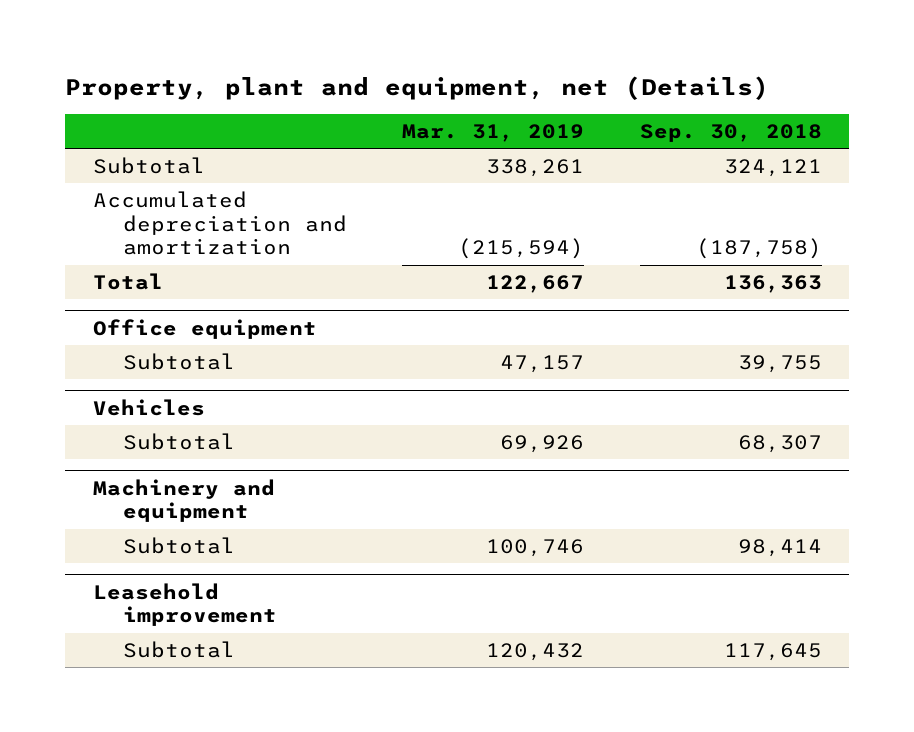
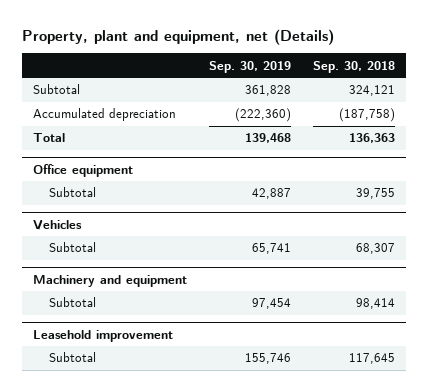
- | Mar. 31, 2019 | Sep. 30, 2018
+ | Sep. 30, 2019 | Sep. 30, 2018
- Accumulated depreciation and amortization | (215,594) | (187,758)
+ Accumulated depreciation | (222,360) | (187,758)

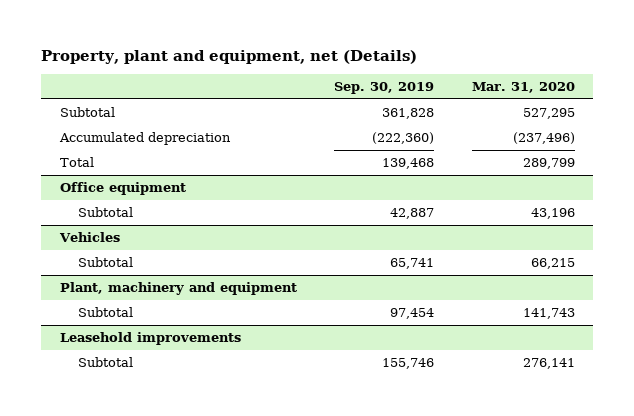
- | Sep. 30, 2019 | Sep. 30, 2018
+ | Sep. 30, 2019 | Mar. 31, 2020
- Machinery and equipment
+ Plant, machinery and equipment
- Leasehold improvement
+ Leasehold improvements

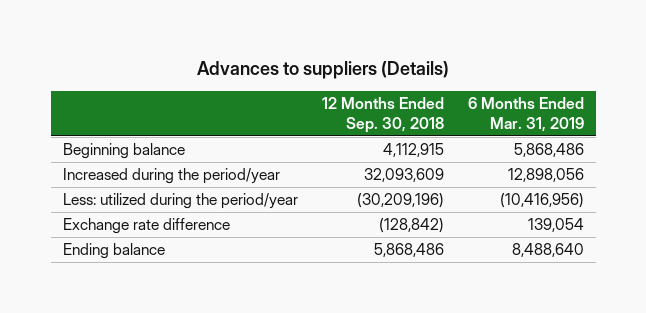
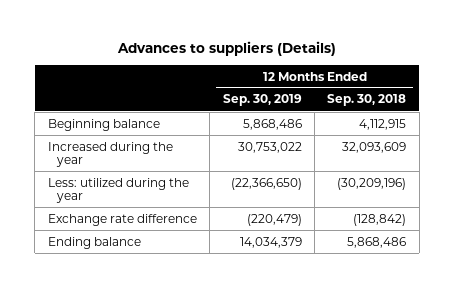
- | 12 Months Ended Sep. 30, 2018 | 6 Months Ended Mar. 31, 2019
+ | 12 Months Ended Sep. 30, 2019 | 12 Months Ended Sep. 30, 2018
- Increased during the period/year | 32,093,609 | 12,898,056
- Less: utilized during the period/year | (30,209,196) | (10,416,956)
+ Increased during the year | 30,753,022 | 32,093,609
+ Less: utilized during the year | (22,366,650) | (30,209,196)

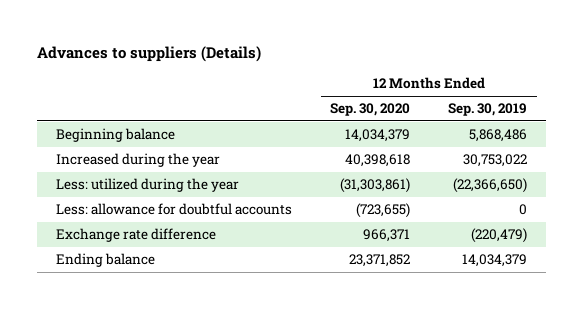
- | 12 Months Ended Sep. 30, 2019 | 12 Months Ended Sep. 30, 2018
+ | 12 Months Ended Sep. 30, 2020 | 12 Months Ended Sep. 30, 2019
+ Less: allowance for doubtful accounts | (723,655) | 0

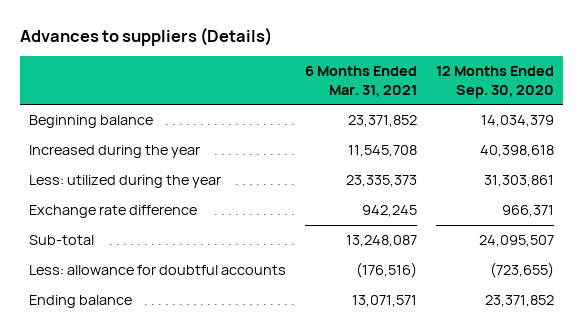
- | 12 Months Ended Sep. 30, 2020 | 12 Months Ended Sep. 30, 2019
+ | 6 Months Ended Mar. 31, 2021 | 12 Months Ended Sep. 30, 2020
- Less: utilized during the year | (31,303,861) | (22,366,650)
+ Less: utilized during the year | 23,335,373 | 31,303,861
+ Sub-total | 13,248,087 | 24,095,507
moved down: Less: allowance for doubtful accounts | (176,516) | (723,655)

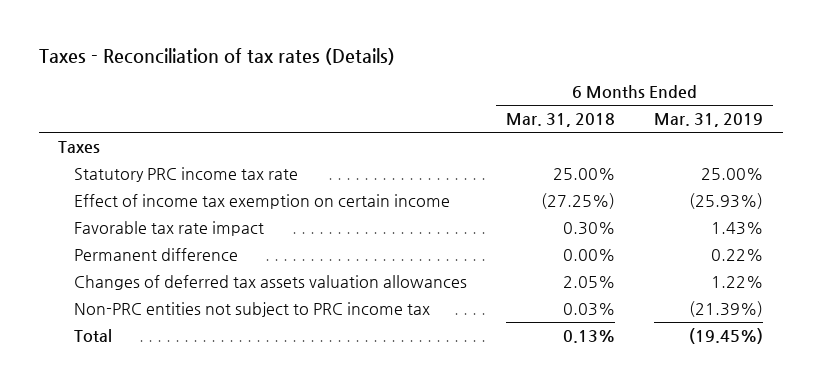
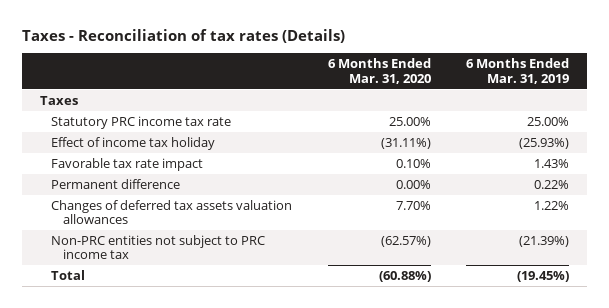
- | 6 Months Ended Mar. 31, 2018 | 6 Months Ended Mar. 31, 2019
+ | 6 Months Ended Mar. 31, 2020 | 6 Months Ended Mar. 31, 2019
- Effect of income tax exemption on certain income | (27.25%) | (25.93%)
+ Effect of income tax holiday | (31.11%) | (25.93%)

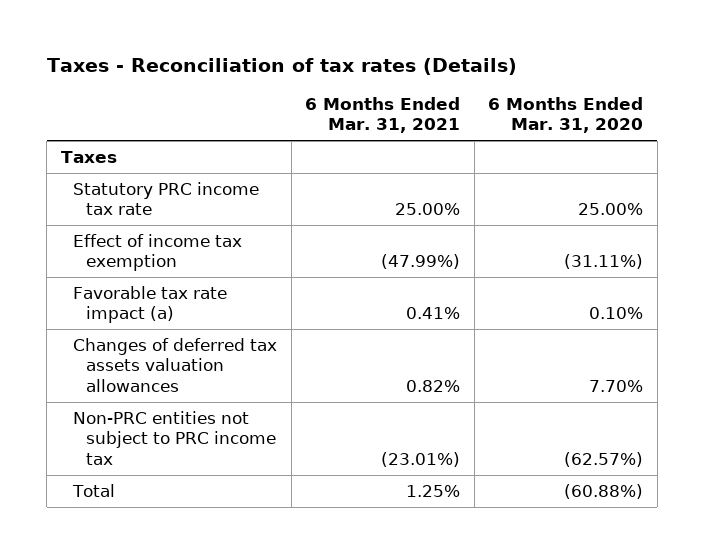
- | 6 Months Ended Mar. 31, 2020 | 6 Months Ended Mar. 31, 2019
+ | 6 Months Ended Mar. 31, 2021 | 6 Months Ended Mar. 31, 2020
- Effect of income tax holiday | (31.11%) | (25.93%)
- Favorable tax rate impact | 0.10% | 1.43%
- Permanent difference | 0.00% | 0.22%
+ Effect of income tax exemption | (47.99%) | (31.11%)
+ Favorable tax rate impact (a) | 0.41% | 0.10%

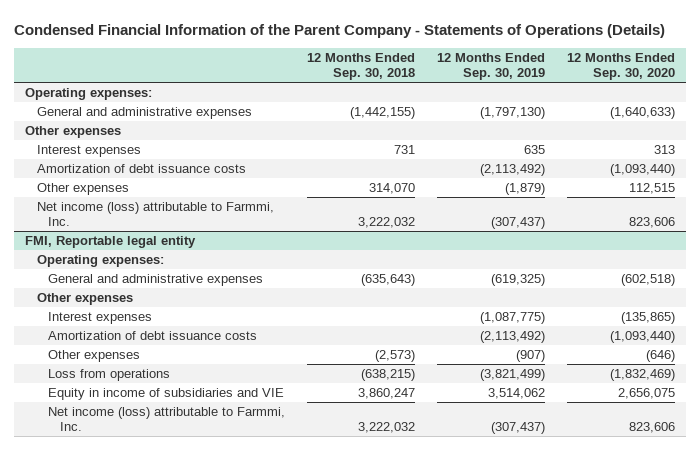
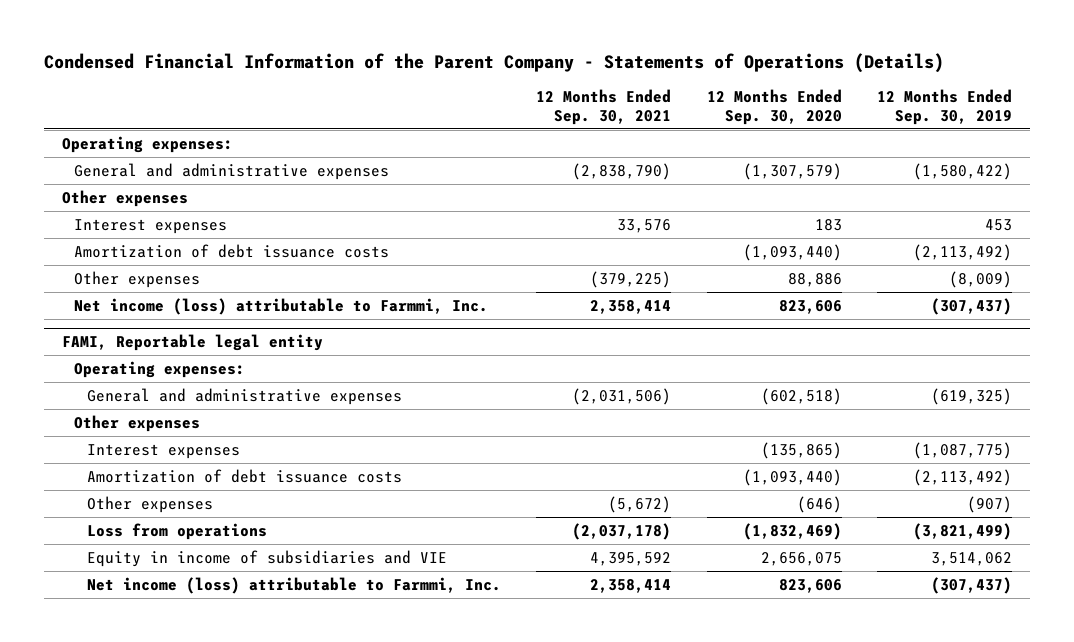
- | 12 Months Ended Sep. 30, 2018 | 12 Months Ended Sep. 30, 2019 | 12 Months Ended Sep. 30, 2020
+ | 12 Months Ended Sep. 30, 2021 | 12 Months Ended Sep. 30, 2020 | 12 Months Ended Sep. 30, 2019
- General and administrative expenses | (1,442,155) | (1,797,130) | (1,640,633)
+ General and administrative expenses | (2,838,790) | (1,307,579) | (1,580,422)
- Interest expenses | 731 | 635 | 313
+ Interest expenses | 33,576 | 183 | 453
- Other expenses | 314,070 | (1,879) | 112,515
+ Other expenses | (379,225) | 88,886 | (8,009)
- FMI, Reportable legal entity
+ FAMI, Reportable legal entity

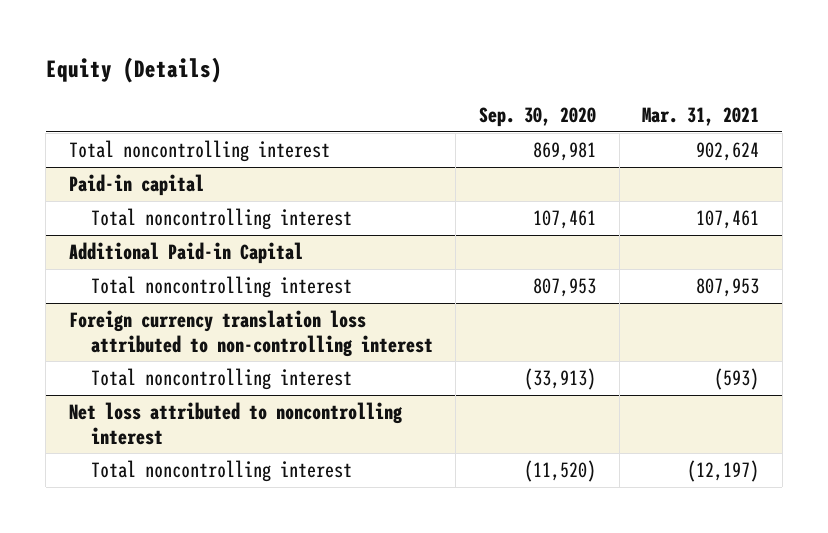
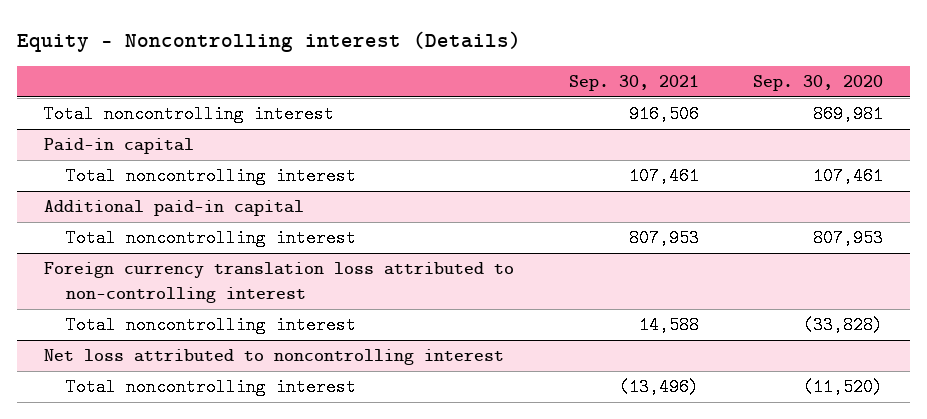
- Equity (Details)
+ Equity - Noncontrolling interest (Details)
- | Sep. 30, 2020 | Mar. 31, 2021
+ | Sep. 30, 2021 | Sep. 30, 2020
- Additional Paid-in Capital
+ Additional paid-in capital
@ Foreign currency translation loss attributed to non-controlling interest
- Total noncontrolling interest | (33,913) | (593)
+ Total noncontrolling interest | 14,588 | (33,828)

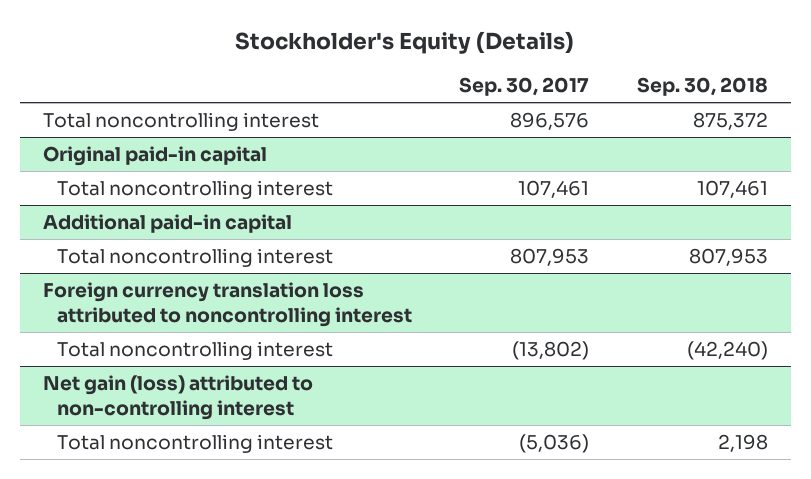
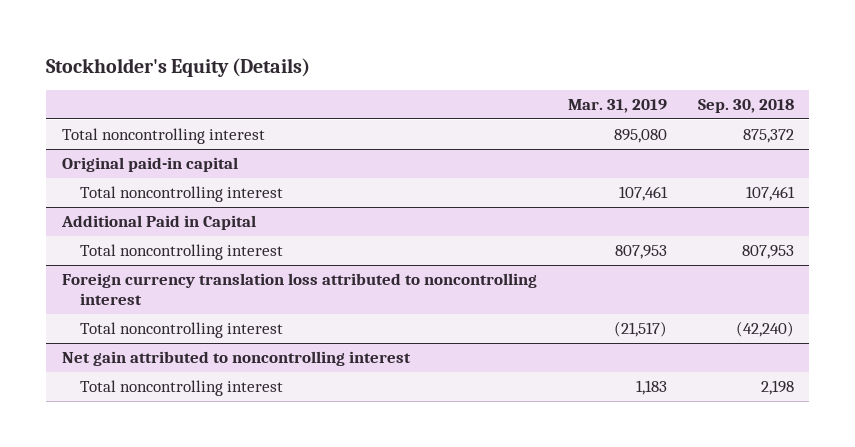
- | Sep. 30, 2017 | Sep. 30, 2018
+ | Mar. 31, 2019 | Sep. 30, 2018
- Additional paid-in capital
+ Additional Paid in Capital
- Net gain (loss) attributed to non-controlling interest
+ Net gain attributed to noncontrolling interest

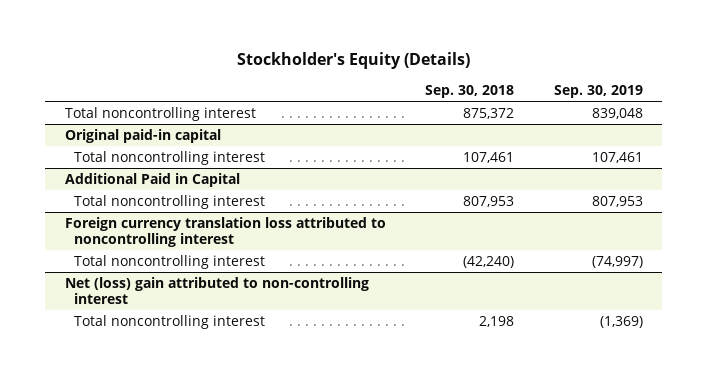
- | Mar. 31, 2019 | Sep. 30, 2018
+ | Sep. 30, 2018 | Sep. 30, 2019
- Net gain attributed to noncontrolling interest
+ Net (loss) gain attributed to non-controlling interest

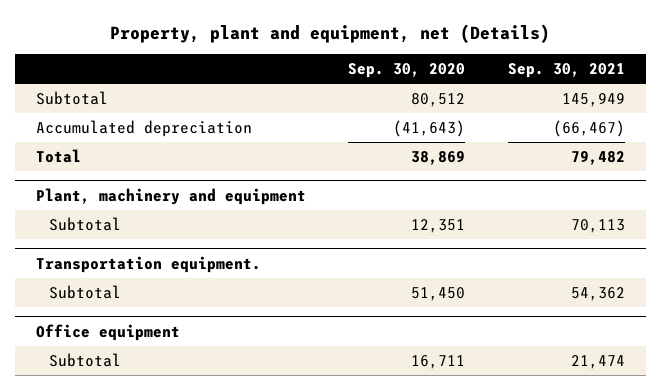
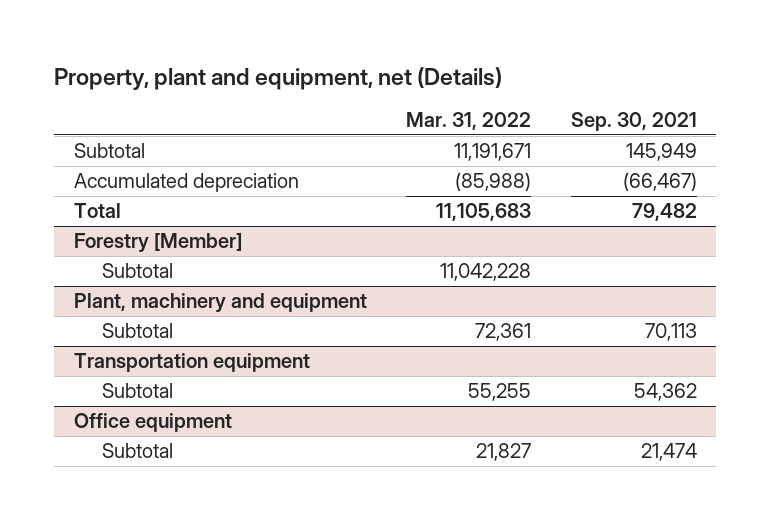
- | Sep. 30, 2020 | Sep. 30, 2021
+ | Mar. 31, 2022 | Sep. 30, 2021
+ Forestry [Member]
+ Subtotal | 11,042,228 |
- Transportation equipment.
+ Transportation equipment

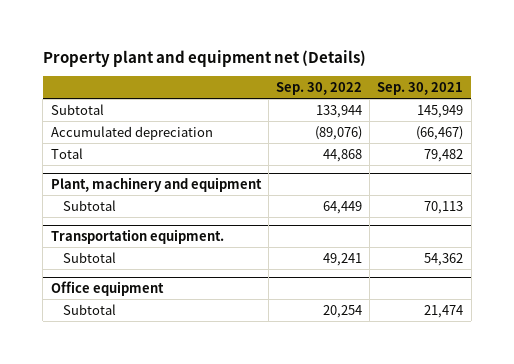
- Property, plant and equipment, net (Details)
+ Property plant and equipment net (Details)
- | Mar. 31, 2022 | Sep. 30, 2021
+ | Sep. 30, 2022 | Sep. 30, 2021
- Forestry [Member]
- Subtotal | 11,042,228 |
- Transportation equipment
+ Transportation equipment.

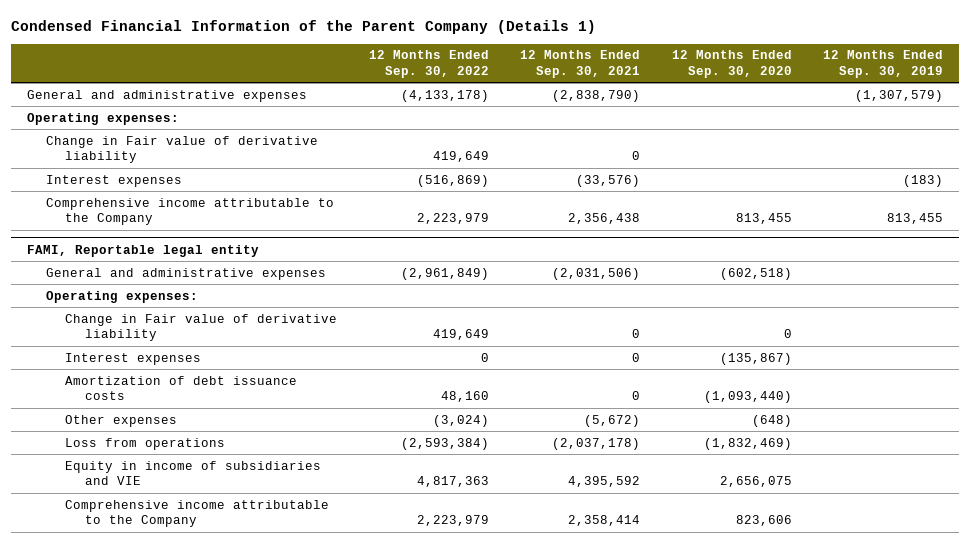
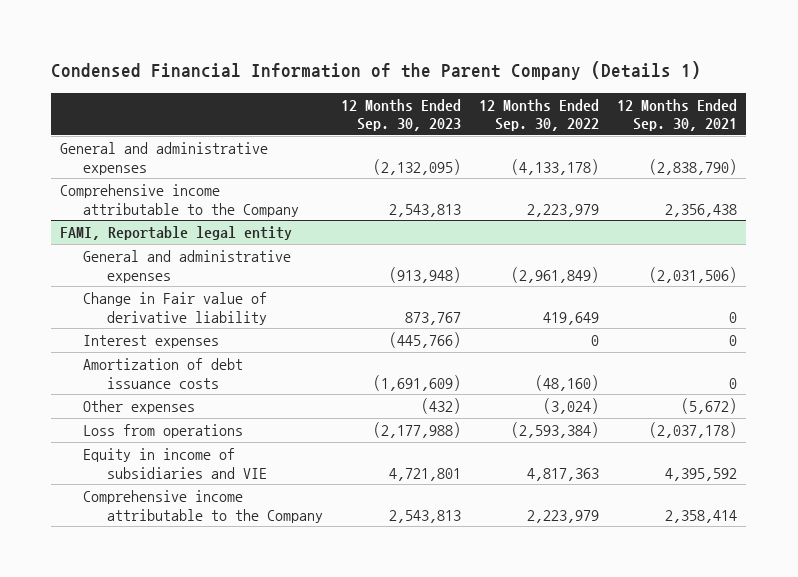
- | 12 Months Ended Sep. 30, 2022 | 12 Months Ended Sep. 30, 2021 | 12 Months Ended Sep. 30, 2020 | 12 Months Ended Sep. 30, 2019
+ | 12 Months Ended Sep. 30, 2023 | 12 Months Ended Sep. 30, 2022 | 12 Months Ended Sep. 30, 2021
- Operating expenses:
- Change in Fair value of derivative liability | 419,649 | 0 | |
- Interest expenses | (516,869) | (33,576) | | (183)
@ FAMI, Reportable legal entity
- Operating expenses:
- Amortization of debt issuance costs | 48,160 | 0 | (1,093,440) |
+ Amortization of debt issuance costs | (1,691,609) | (48,160) | 0

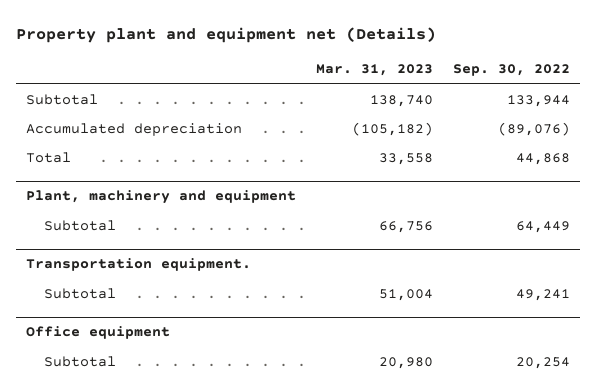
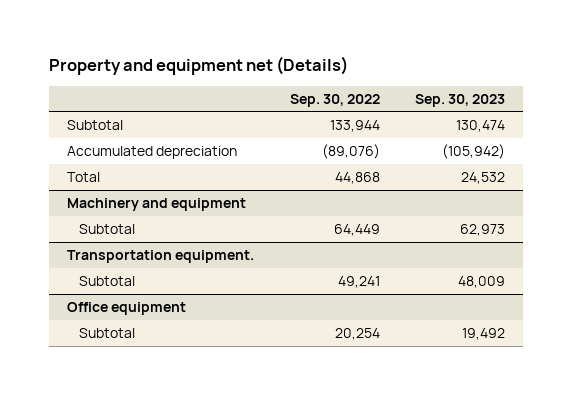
- Property plant and equipment net (Details)
+ Property and equipment net (Details)
- | Mar. 31, 2023 | Sep. 30, 2022
+ | Sep. 30, 2022 | Sep. 30, 2023
- Plant, machinery and equipment
+ Machinery and equipment

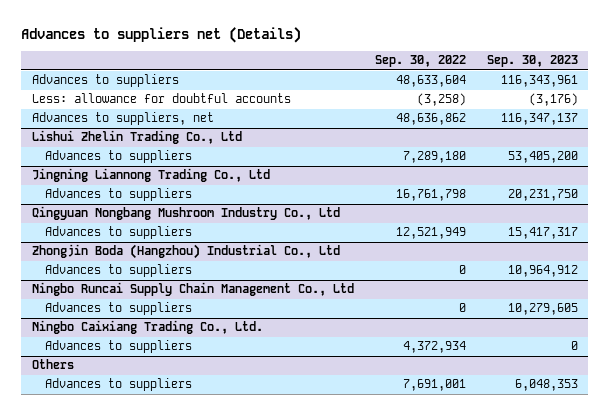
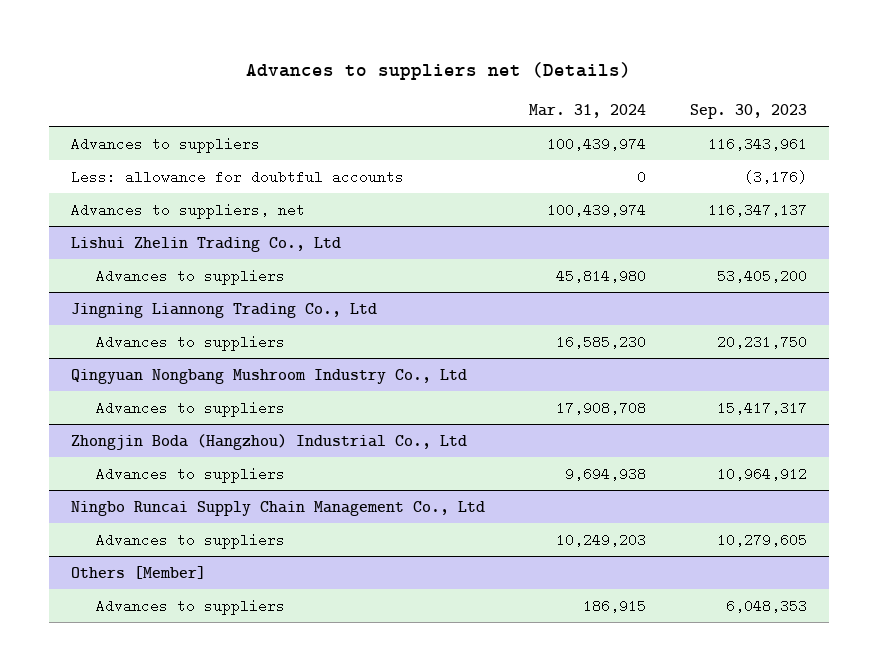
- | Sep. 30, 2022 | Sep. 30, 2023
+ | Mar. 31, 2024 | Sep. 30, 2023
- Ningbo Caixiang Trading Co., Ltd.
- Advances to suppliers | 4,372,934 | 0
- Others
+ Others [Member]

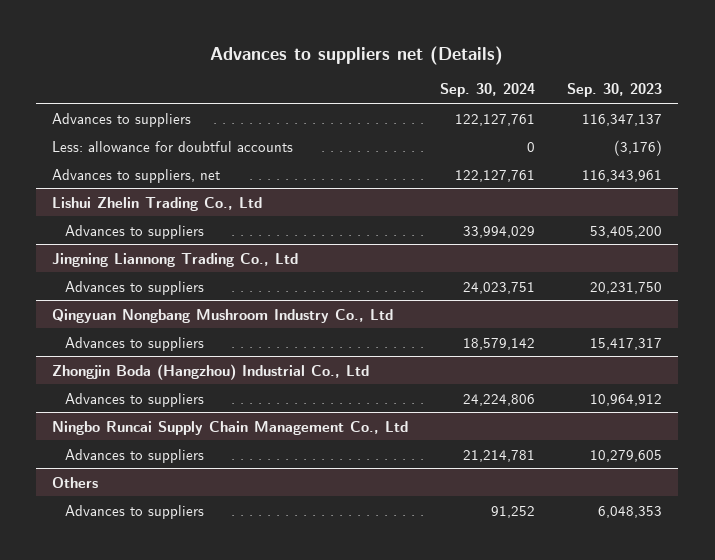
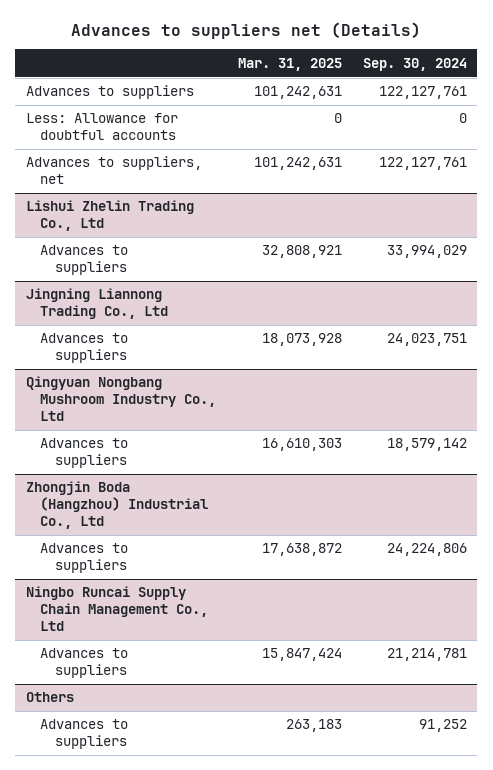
- | Sep. 30, 2024 | Sep. 30, 2023
+ | Mar. 31, 2025 | Sep. 30, 2024
- Less: allowance for doubtful accounts | 0 | (3,176)
+ Less: Allowance for doubtful accounts | 0 | 0

